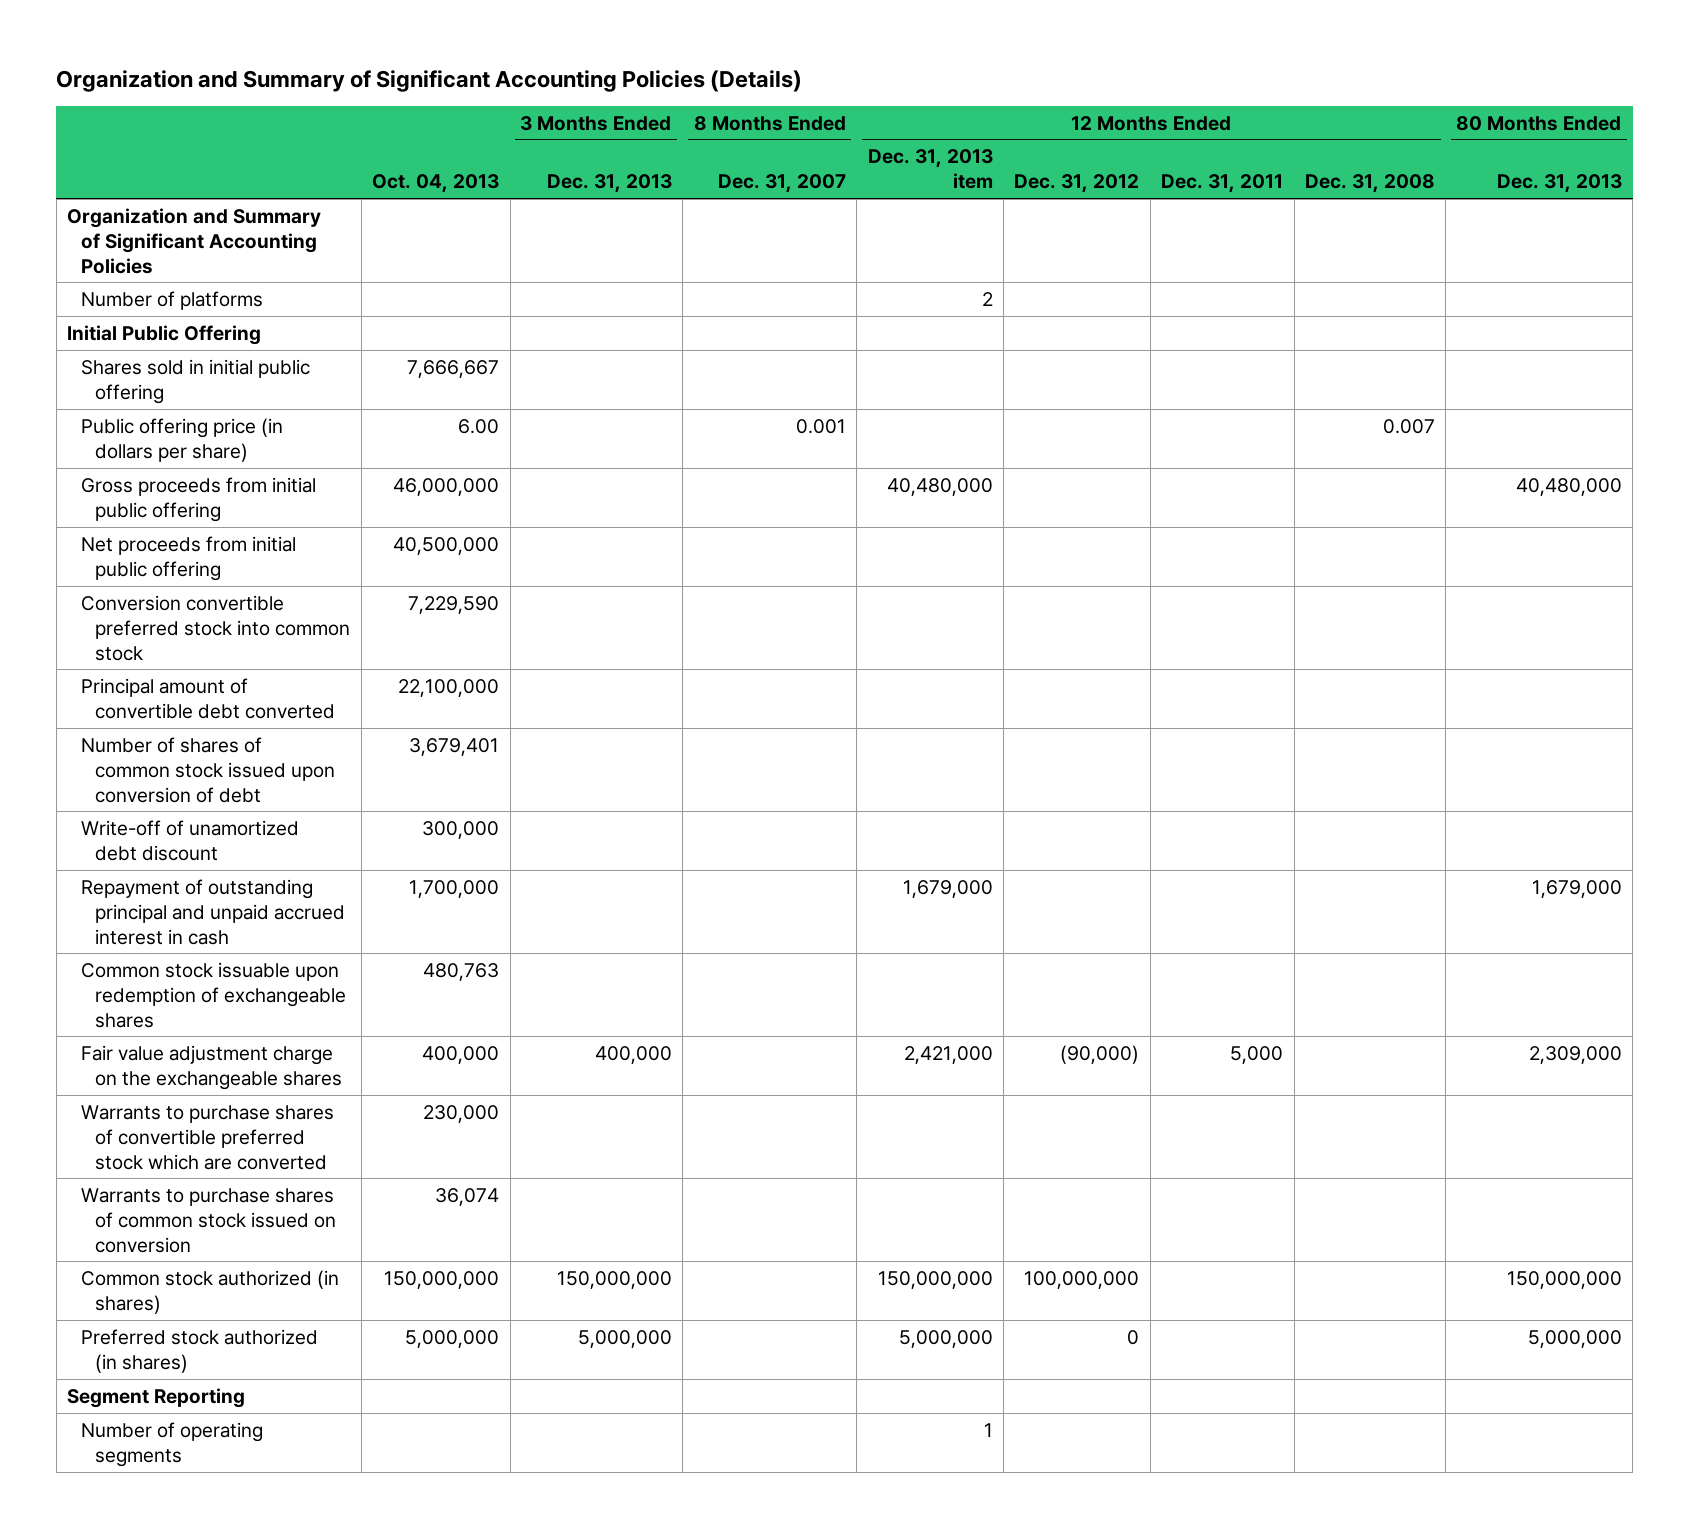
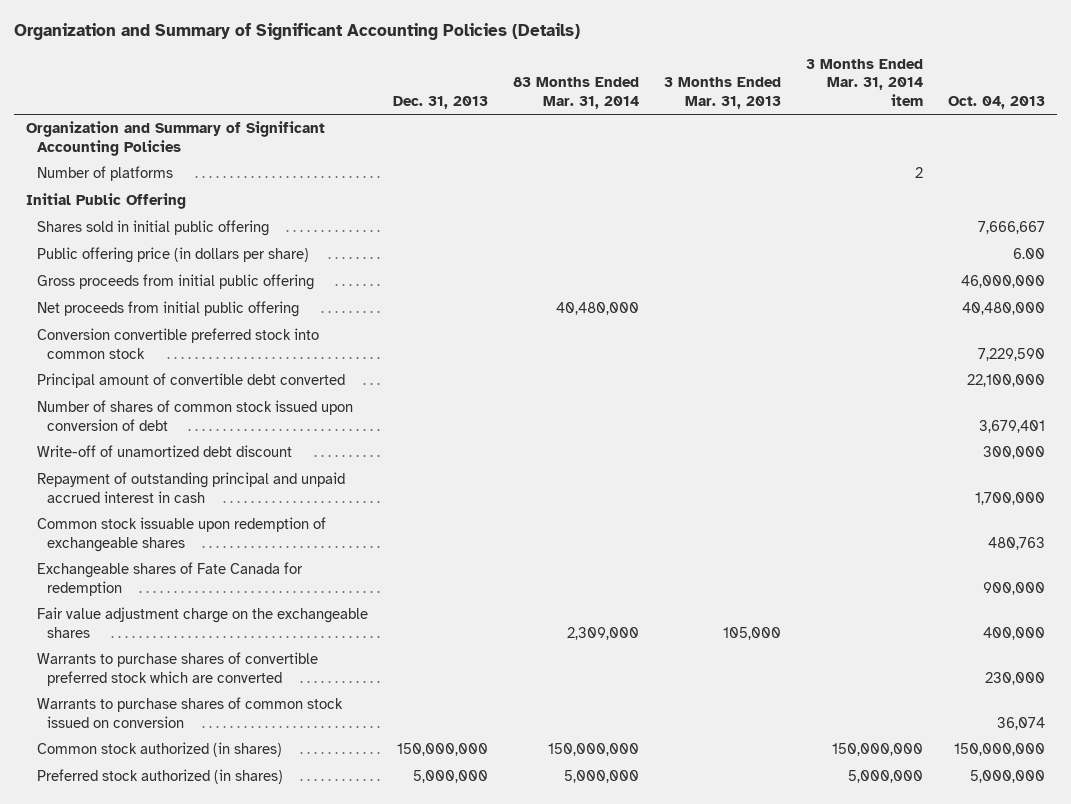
- | Oct. 04, 2013 | 3 Months Ended Dec. 31, 2013 | 8 Months Ended Dec. 31, 2007 | 12 Months Ended Dec. 31, 2013 item | 12 Months Ended Dec. 31, 2012 | 12 Months Ended Dec. 31, 2011 | 12 Months Ended Dec. 31, 2008 | 80 Months Ended Dec. 31, 2013
+ | Dec. 31, 2013 | 83 Months Ended Mar. 31, 2014 | 3 Months Ended Mar. 31, 2013 | 3 Months Ended Mar. 31, 2014 item | Oct. 04, 2013
- Net proceeds from initial public offering | 40,500,000 | | | | | | |
+ Net proceeds from initial public offering | | 40,480,000 | | | 40,480,000
+ Exchangeable shares of Fate Canada for redemption | | | | | 900,000
- Segment Reporting
- Number of operating segments | | | | 1 | | | |

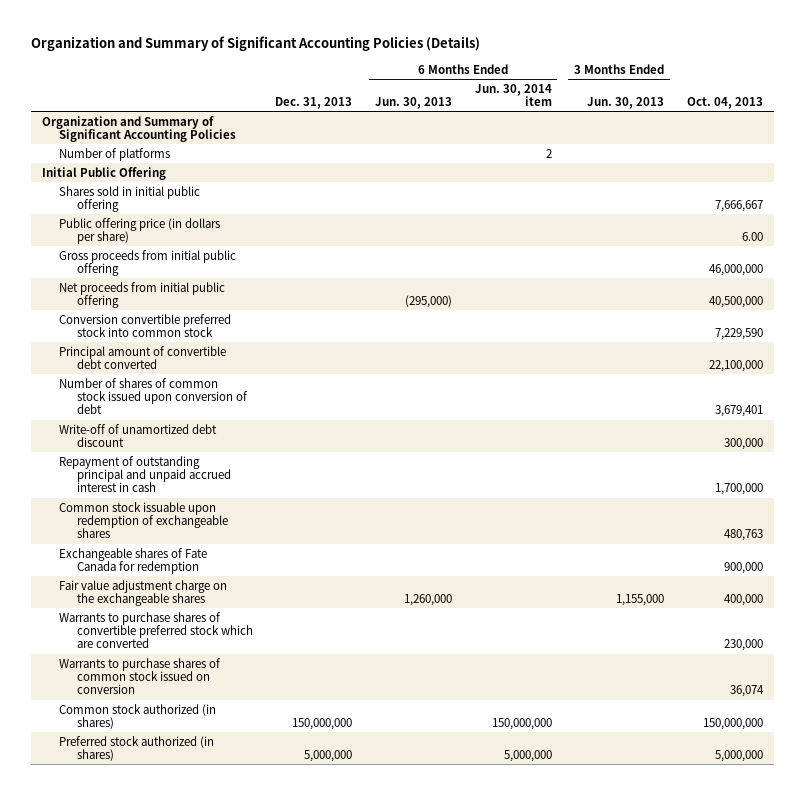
- | Dec. 31, 2013 | 83 Months Ended Mar. 31, 2014 | 3 Months Ended Mar. 31, 2013 | 3 Months Ended Mar. 31, 2014 item | Oct. 04, 2013
+ | Dec. 31, 2013 | 6 Months Ended Jun. 30, 2013 | 6 Months Ended Jun. 30, 2014 item | 3 Months Ended Jun. 30, 2013 | Oct. 04, 2013
- Net proceeds from initial public offering | | 40,480,000 | | | 40,480,000
+ Net proceeds from initial public offering | | (295,000) | | | 40,500,000

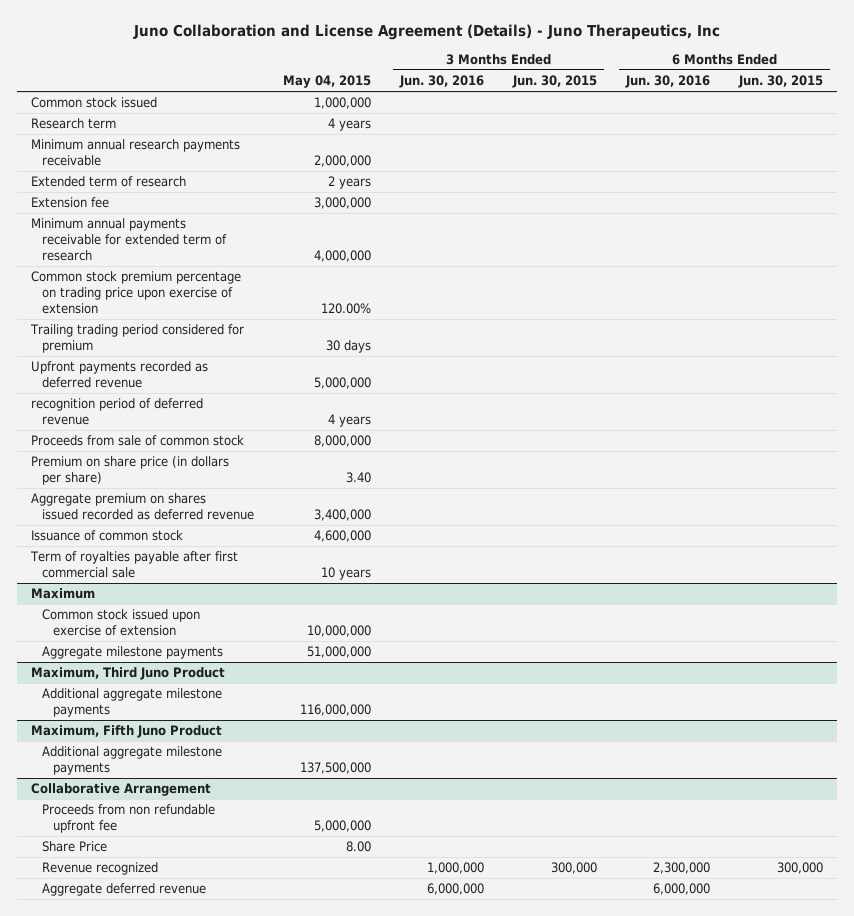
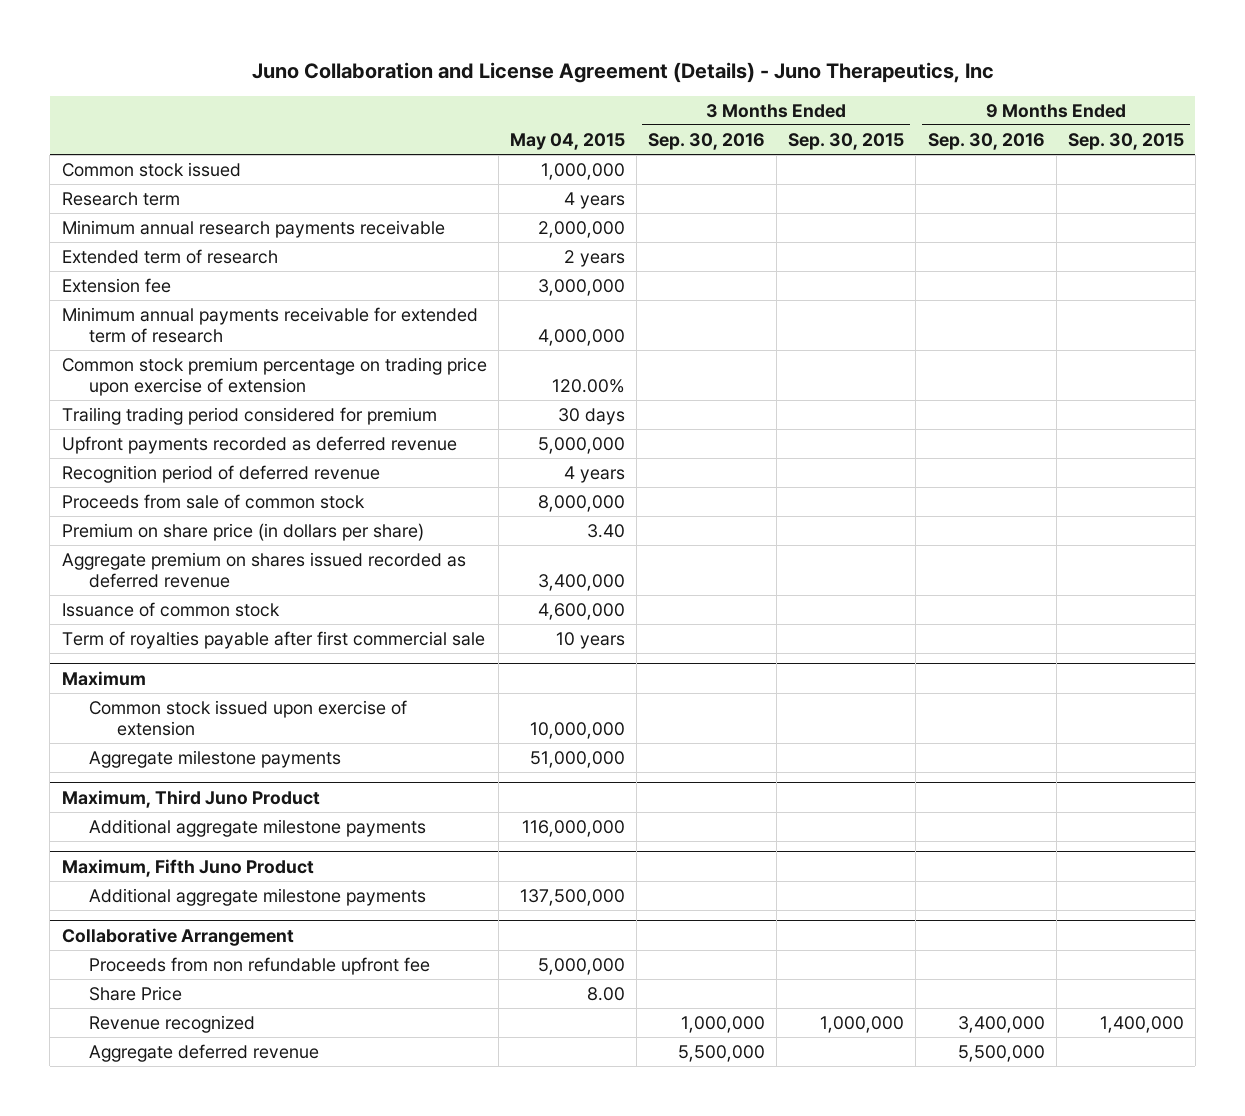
- | May 04, 2015 | 3 Months Ended Jun. 30, 2016 | 3 Months Ended Jun. 30, 2015 | 6 Months Ended Jun. 30, 2016 | 6 Months Ended Jun. 30, 2015
+ | May 04, 2015 | 3 Months Ended Sep. 30, 2016 | 3 Months Ended Sep. 30, 2015 | 9 Months Ended Sep. 30, 2016 | 9 Months Ended Sep. 30, 2015
- recognition period of deferred revenue | 4 years | | | |
+ Recognition period of deferred revenue | 4 years | | | |

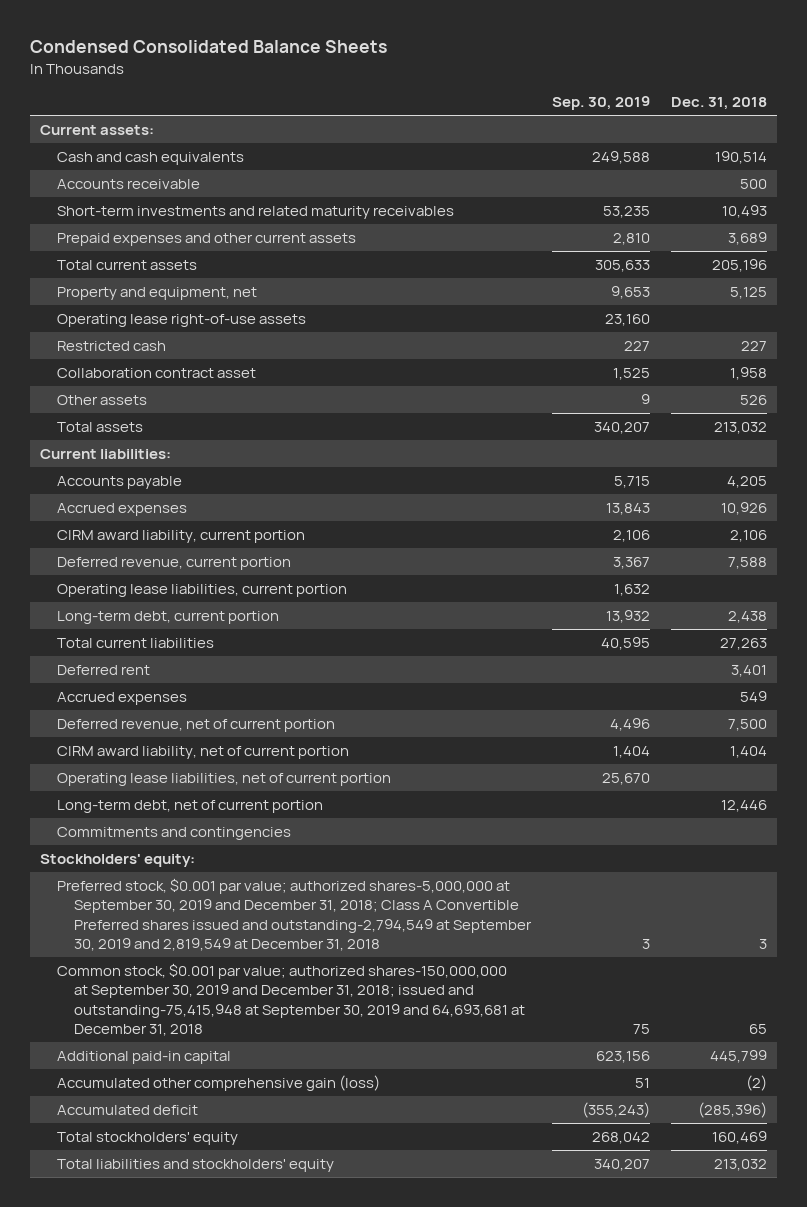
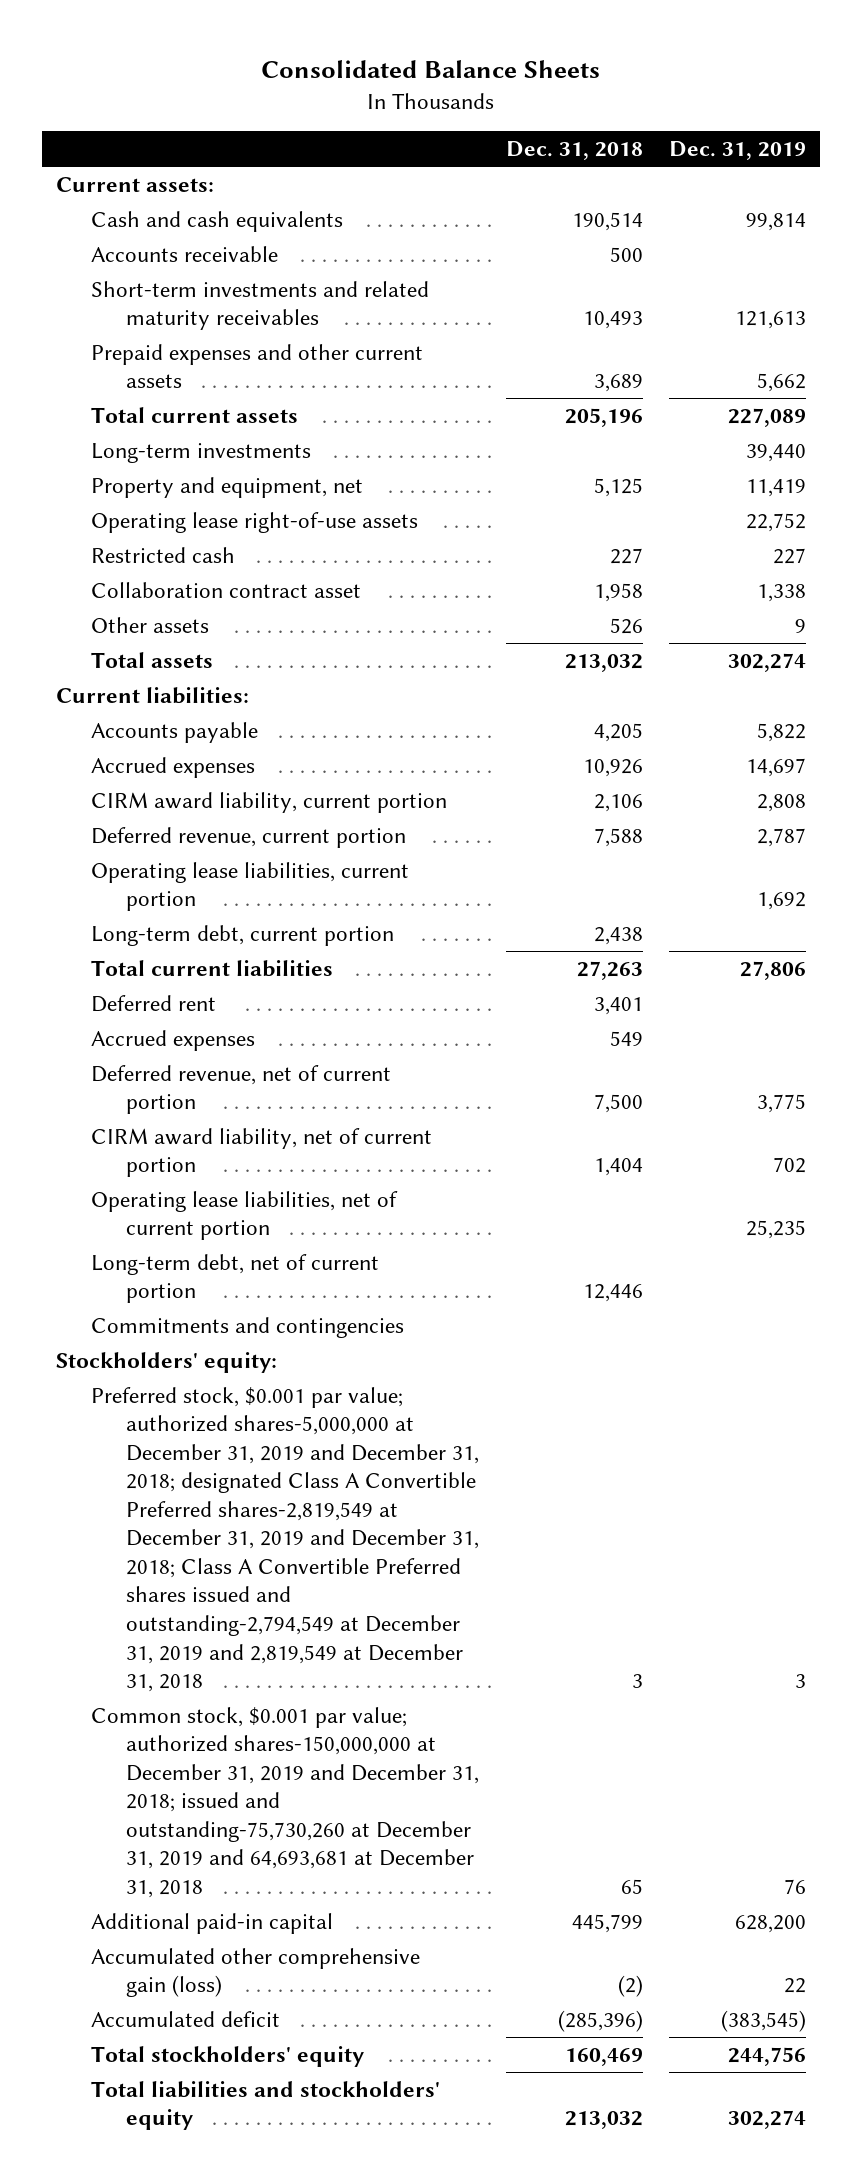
- Condensed Consolidated Balance Sheets
+ Consolidated Balance Sheets
- | Sep. 30, 2019 | Dec. 31, 2018
+ | Dec. 31, 2018 | Dec. 31, 2019
+ Long-term investments | | 39,440
- Preferred stock, $0.001 par value; authorized shares-5,000,000 at September 30, 2019 and December 31, 2018; Class A Convertible Preferred shares issued and outstanding-2,794,549 at September 30, 2019 and 2,819,549 at December 31, 2018 | 3 | 3
- Common stock, $0.001 par value; authorized shares-150,000,000 at September 30, 2019 and December 31, 2018; issued and outstanding-75,415,948 at September 30, 2019 and 64,693,681 at December 31, 2018 | 75 | 65
+ Preferred stock, $0.001 par value; authorized shares-5,000,000 at December 31, 2019 and December 31, 2018; designated Class A Convertible Preferred shares-2,819,549 at December 31, 2019 and December 31, 2018; Class A Convertible Preferred shares issued and outstanding-2,794,549 at December 31, 2019 and 2,819,549 at December 31, 2018 | 3 | 3
+ Common stock, $0.001 par value; authorized shares-150,000,000 at December 31, 2019 and December 31, 2018; issued and outstanding-75,730,260 at December 31, 2019 and 64,693,681 at December 31, 2018 | 65 | 76

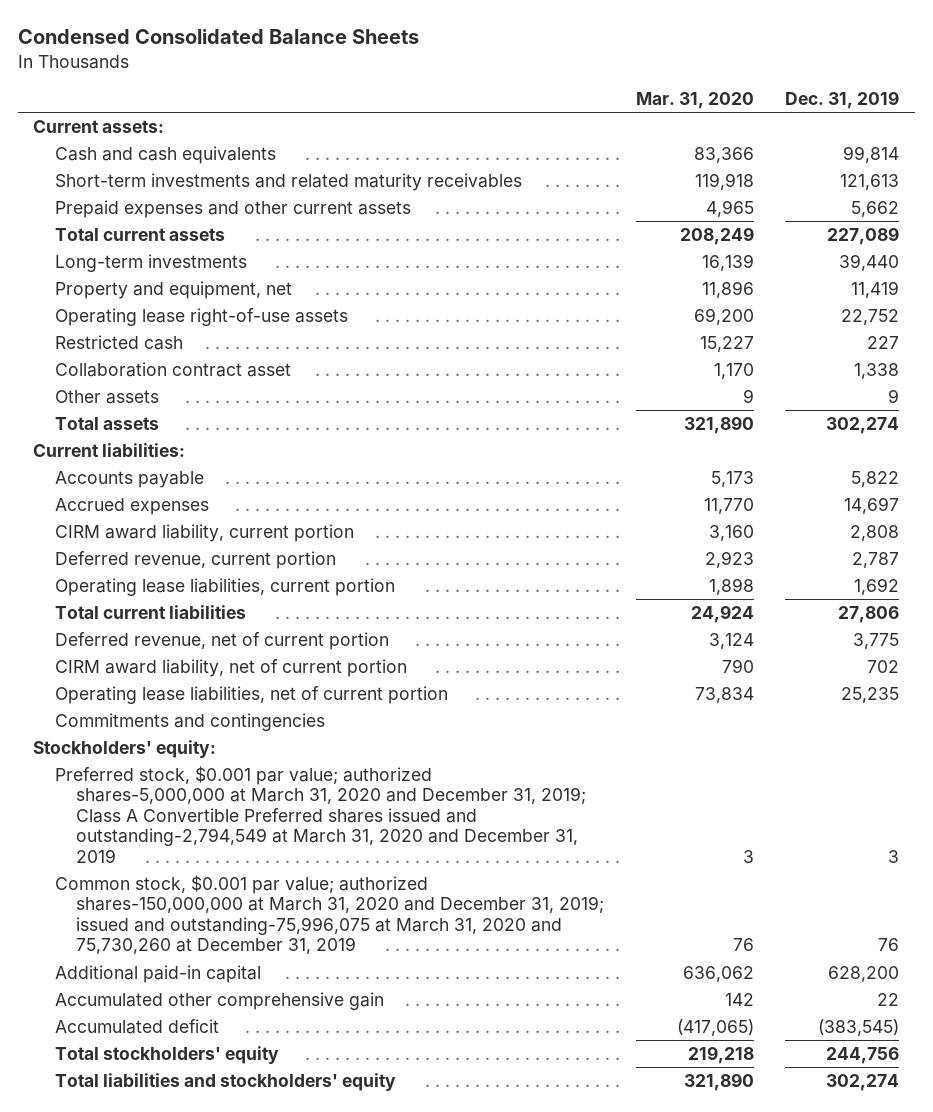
- Consolidated Balance Sheets
+ Condensed Consolidated Balance Sheets
- | Dec. 31, 2018 | Dec. 31, 2019
+ | Mar. 31, 2020 | Dec. 31, 2019
- Accounts receivable | 500 |
- Long-term debt, current portion | 2,438 |
- Deferred rent | 3,401 |
- Accrued expenses | 549 |
- Long-term debt, net of current portion | 12,446 |
- Preferred stock, $0.001 par value; authorized shares-5,000,000 at December 31, 2019 and December 31, 2018; designated Class A Convertible Preferred shares-2,819,549 at December 31, 2019 and December 31, 2018; Class A Convertible Preferred shares issued and outstanding-2,794,549 at December 31, 2019 and 2,819,549 at December 31, 2018 | 3 | 3
- Common stock, $0.001 par value; authorized shares-150,000,000 at December 31, 2019 and December 31, 2018; issued and outstanding-75,730,260 at December 31, 2019 and 64,693,681 at December 31, 2018 | 65 | 76
+ Preferred stock, $0.001 par value; authorized shares-5,000,000 at March 31, 2020 and December 31, 2019; Class A Convertible Preferred shares issued and outstanding-2,794,549 at March 31, 2020 and December 31, 2019 | 3 | 3
+ Common stock, $0.001 par value; authorized shares-150,000,000 at March 31, 2020 and December 31, 2019; issued and outstanding-75,996,075 at March 31, 2020 and 75,730,260 at December 31, 2019 | 76 | 76
- Accumulated other comprehensive gain (loss) | (2) | 22
+ Accumulated other comprehensive gain | 142 | 22

